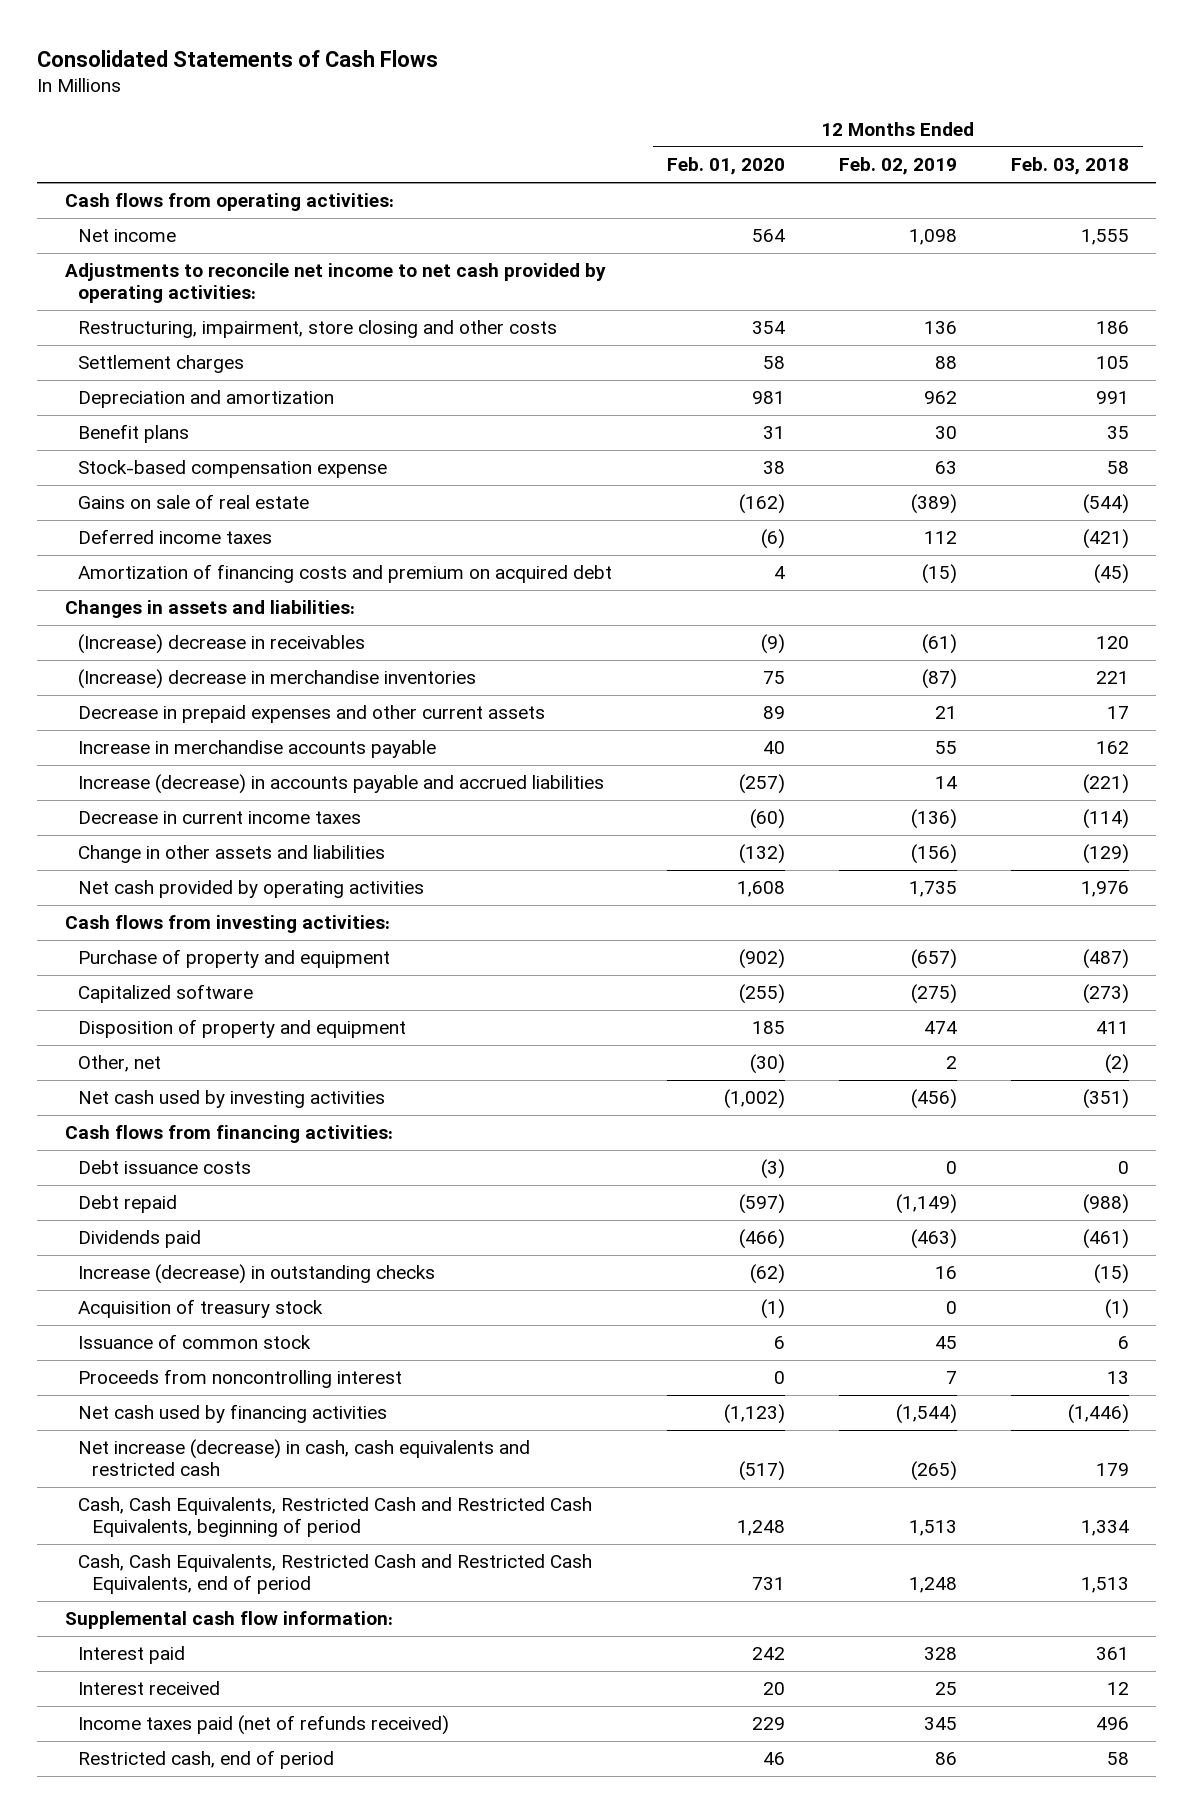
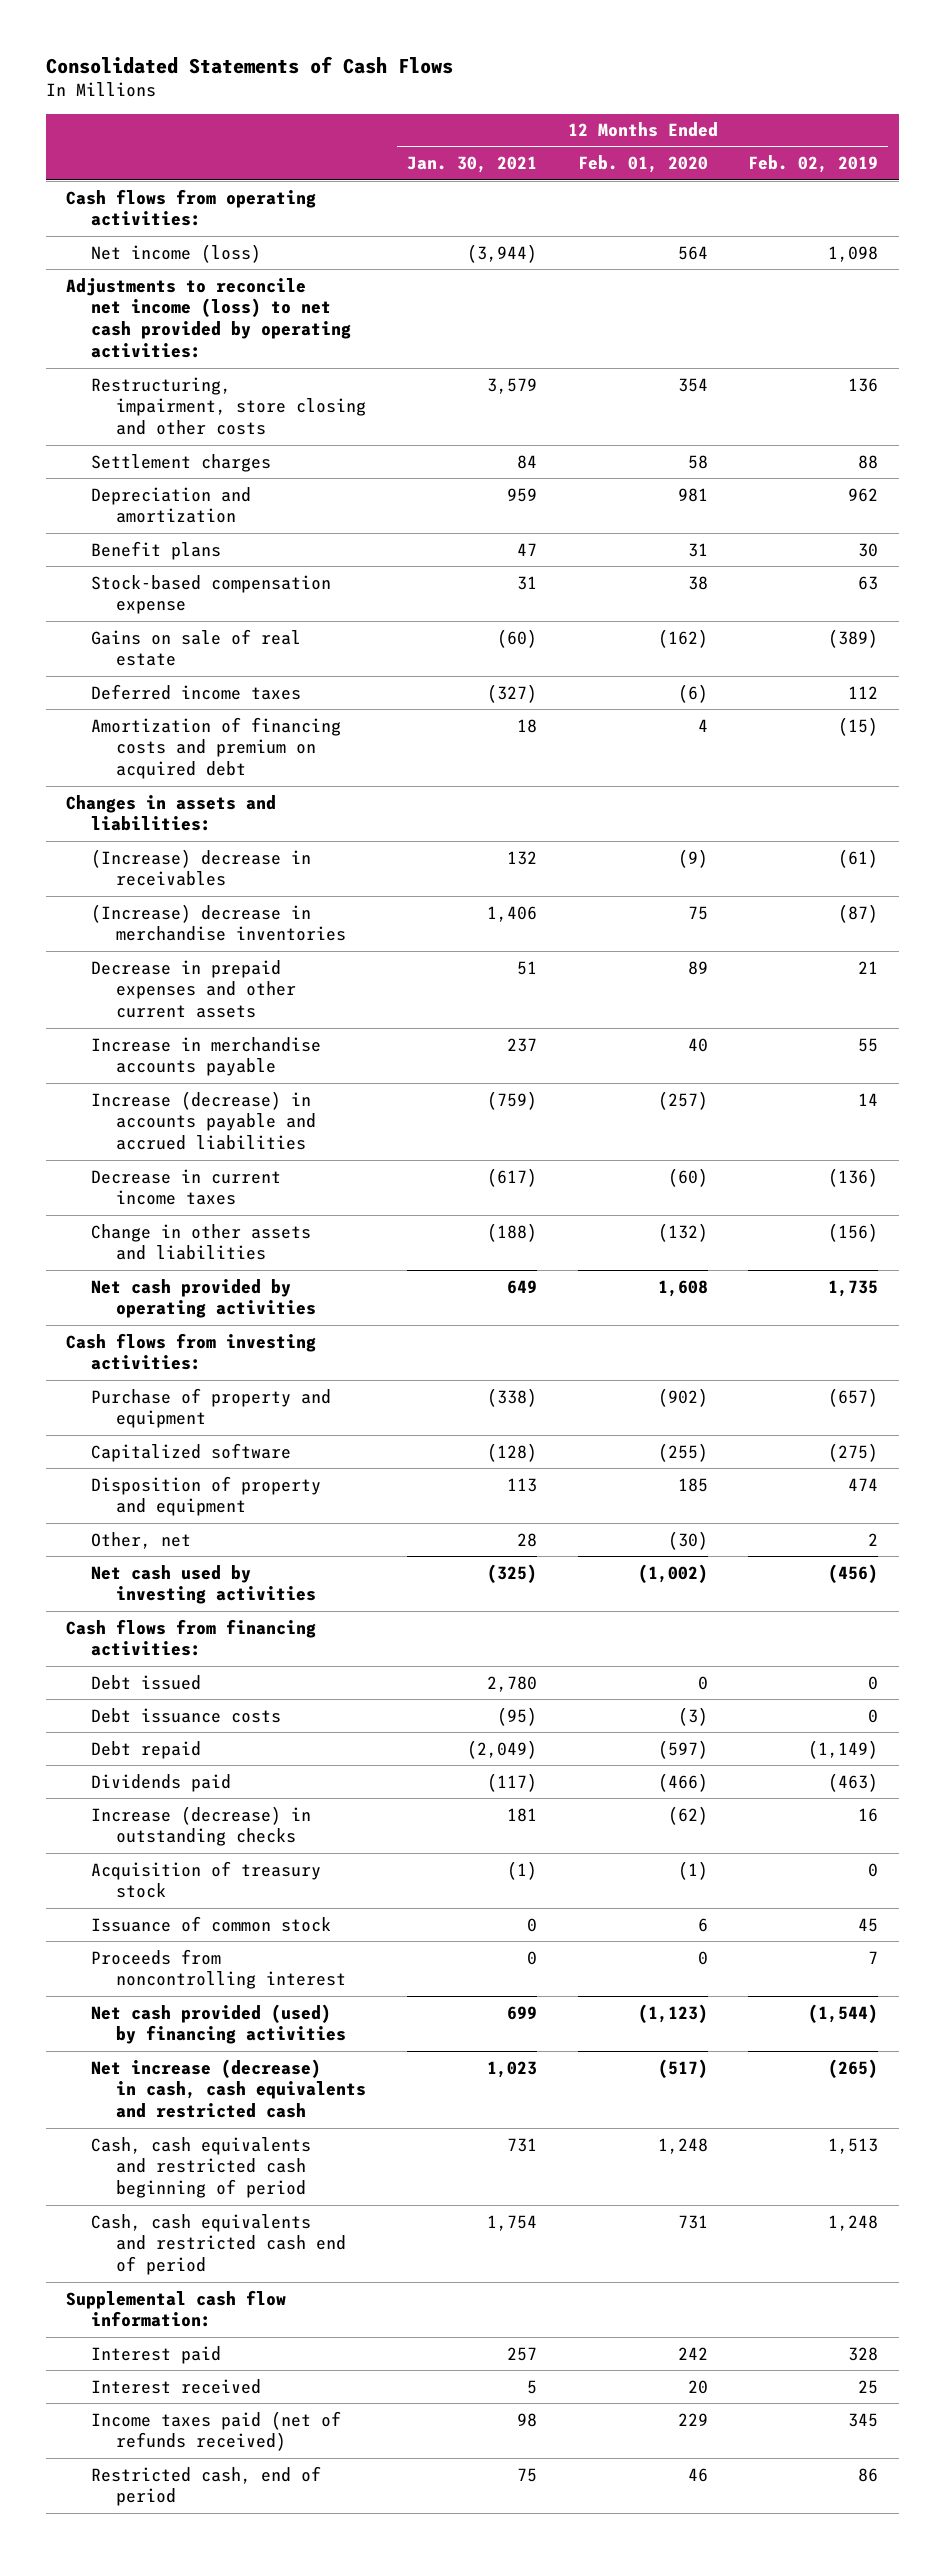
- | 12 Months Ended Feb. 01, 2020 | 12 Months Ended Feb. 02, 2019 | 12 Months Ended Feb. 03, 2018
+ | 12 Months Ended Jan. 30, 2021 | 12 Months Ended Feb. 01, 2020 | 12 Months Ended Feb. 02, 2019
- Net income | 564 | 1,098 | 1,555
- Adjustments to reconcile net income to net cash provided by operating activities:
+ Net income (loss) | (3,944) | 564 | 1,098
+ Adjustments to reconcile net income (loss) to net cash provided by operating activities:
+ Debt issued | 2,780 | 0 | 0
- Net cash used by financing activities | (1,123) | (1,544) | (1,446)
+ Net cash provided (used) by financing activities | 699 | (1,123) | (1,544)
- Cash, Cash Equivalents, Restricted Cash and Restricted Cash Equivalents, beginning of period | 1,248 | 1,513 | 1,334
- Cash, Cash Equivalents, Restricted Cash and Restricted Cash Equivalents, end of period | 731 | 1,248 | 1,513
+ Cash, cash equivalents and restricted cash beginning of period | 731 | 1,248 | 1,513
+ Cash, cash equivalents and restricted cash end of period | 1,754 | 731 | 1,248

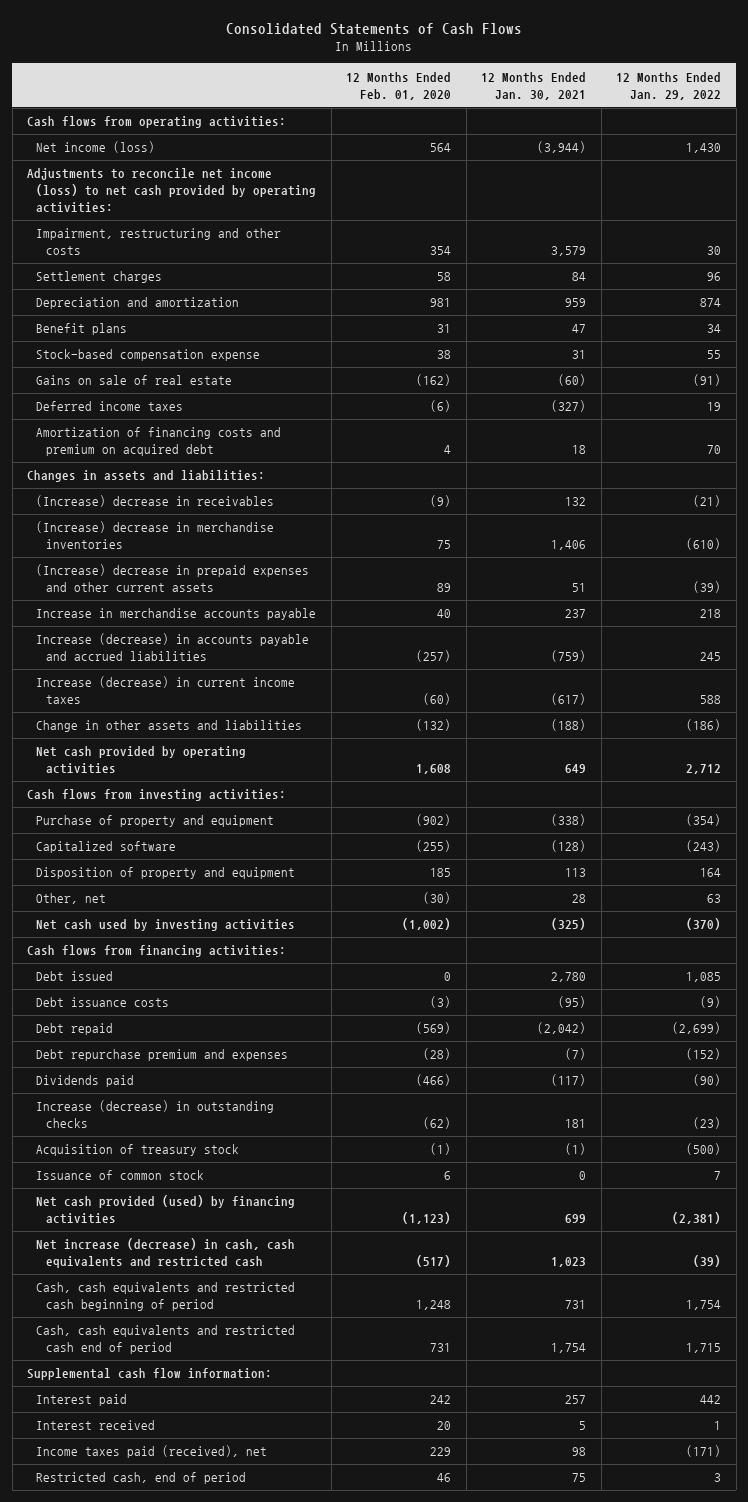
- | 12 Months Ended Jan. 30, 2021 | 12 Months Ended Feb. 01, 2020 | 12 Months Ended Feb. 02, 2019
+ | 12 Months Ended Feb. 01, 2020 | 12 Months Ended Jan. 30, 2021 | 12 Months Ended Jan. 29, 2022
- Restructuring, impairment, store closing and other costs | 3,579 | 354 | 136
+ Impairment, restructuring and other costs | 354 | 3,579 | 30
- Decrease in prepaid expenses and other current assets | 51 | 89 | 21
+ (Increase) decrease in prepaid expenses and other current assets | 89 | 51 | (39)
- Decrease in current income taxes | (617) | (60) | (136)
+ Increase (decrease) in current income taxes | (60) | (617) | 588
- Debt repaid | (2,049) | (597) | (1,149)
+ Debt repaid | (569) | (2,042) | (2,699)
+ Debt repurchase premium and expenses | (28) | (7) | (152)
- Proceeds from noncontrolling interest | 0 | 0 | 7
- Income taxes paid (net of refunds received) | 98 | 229 | 345
+ Income taxes paid (received), net | 229 | 98 | (171)

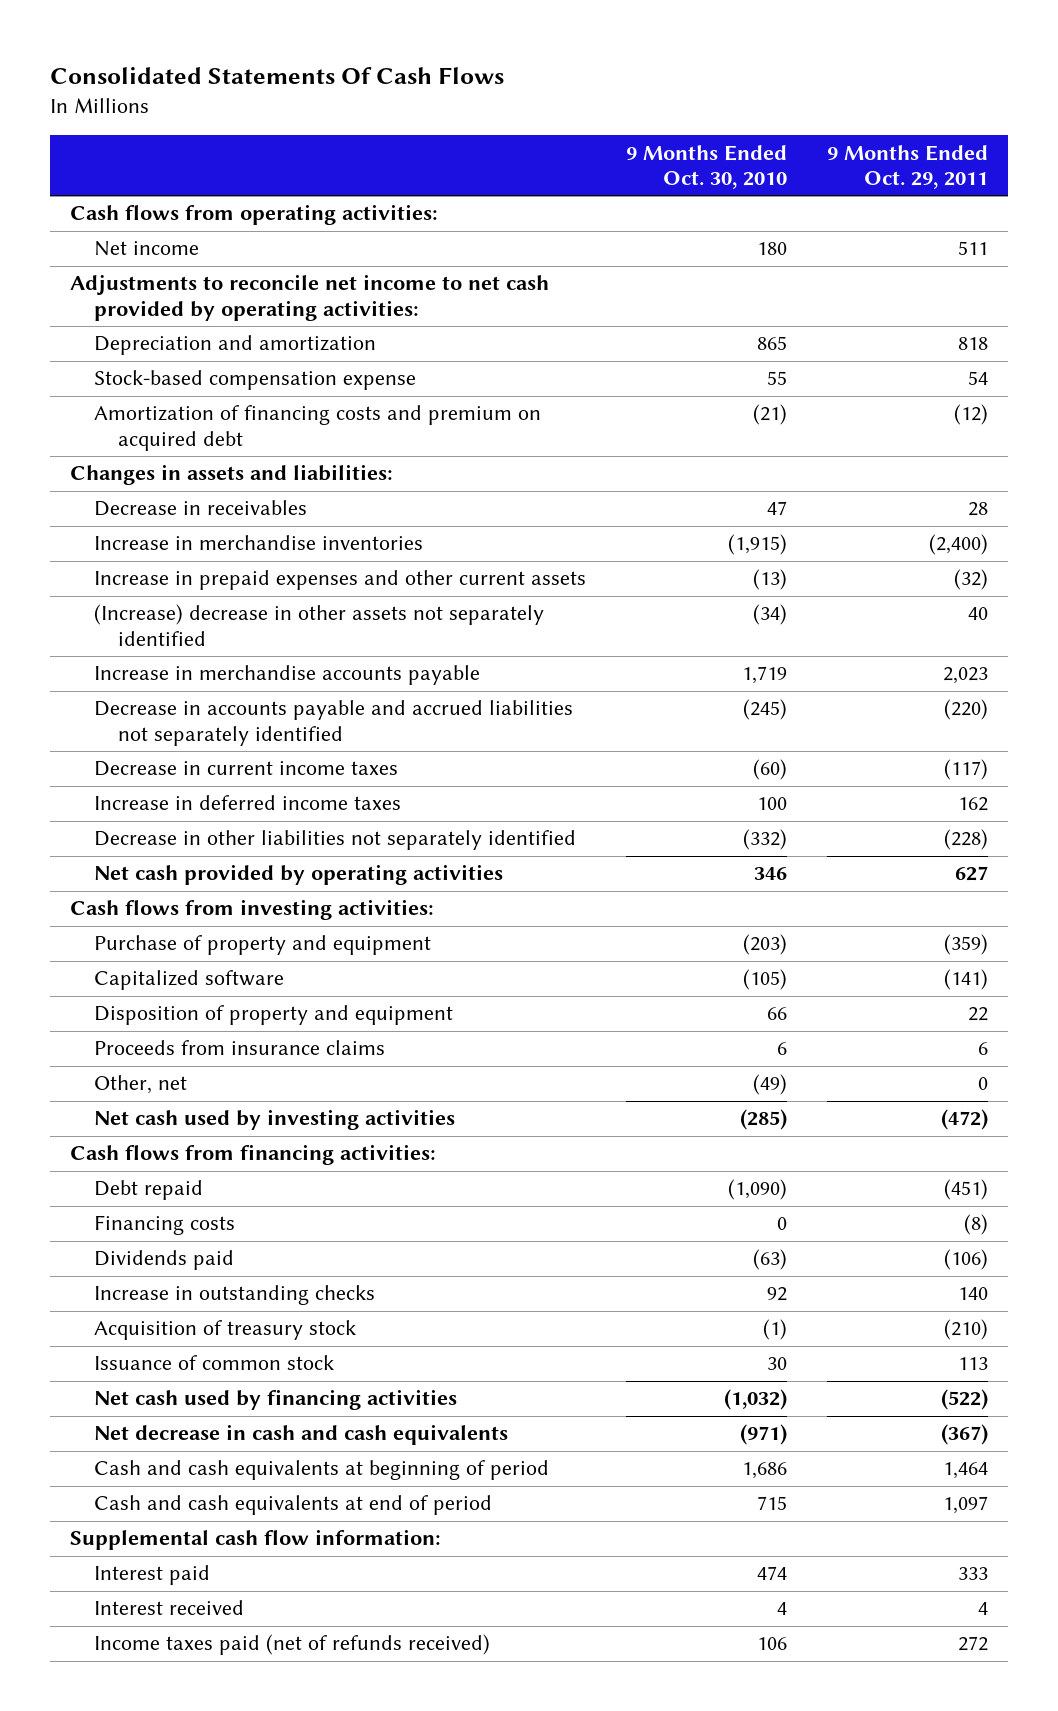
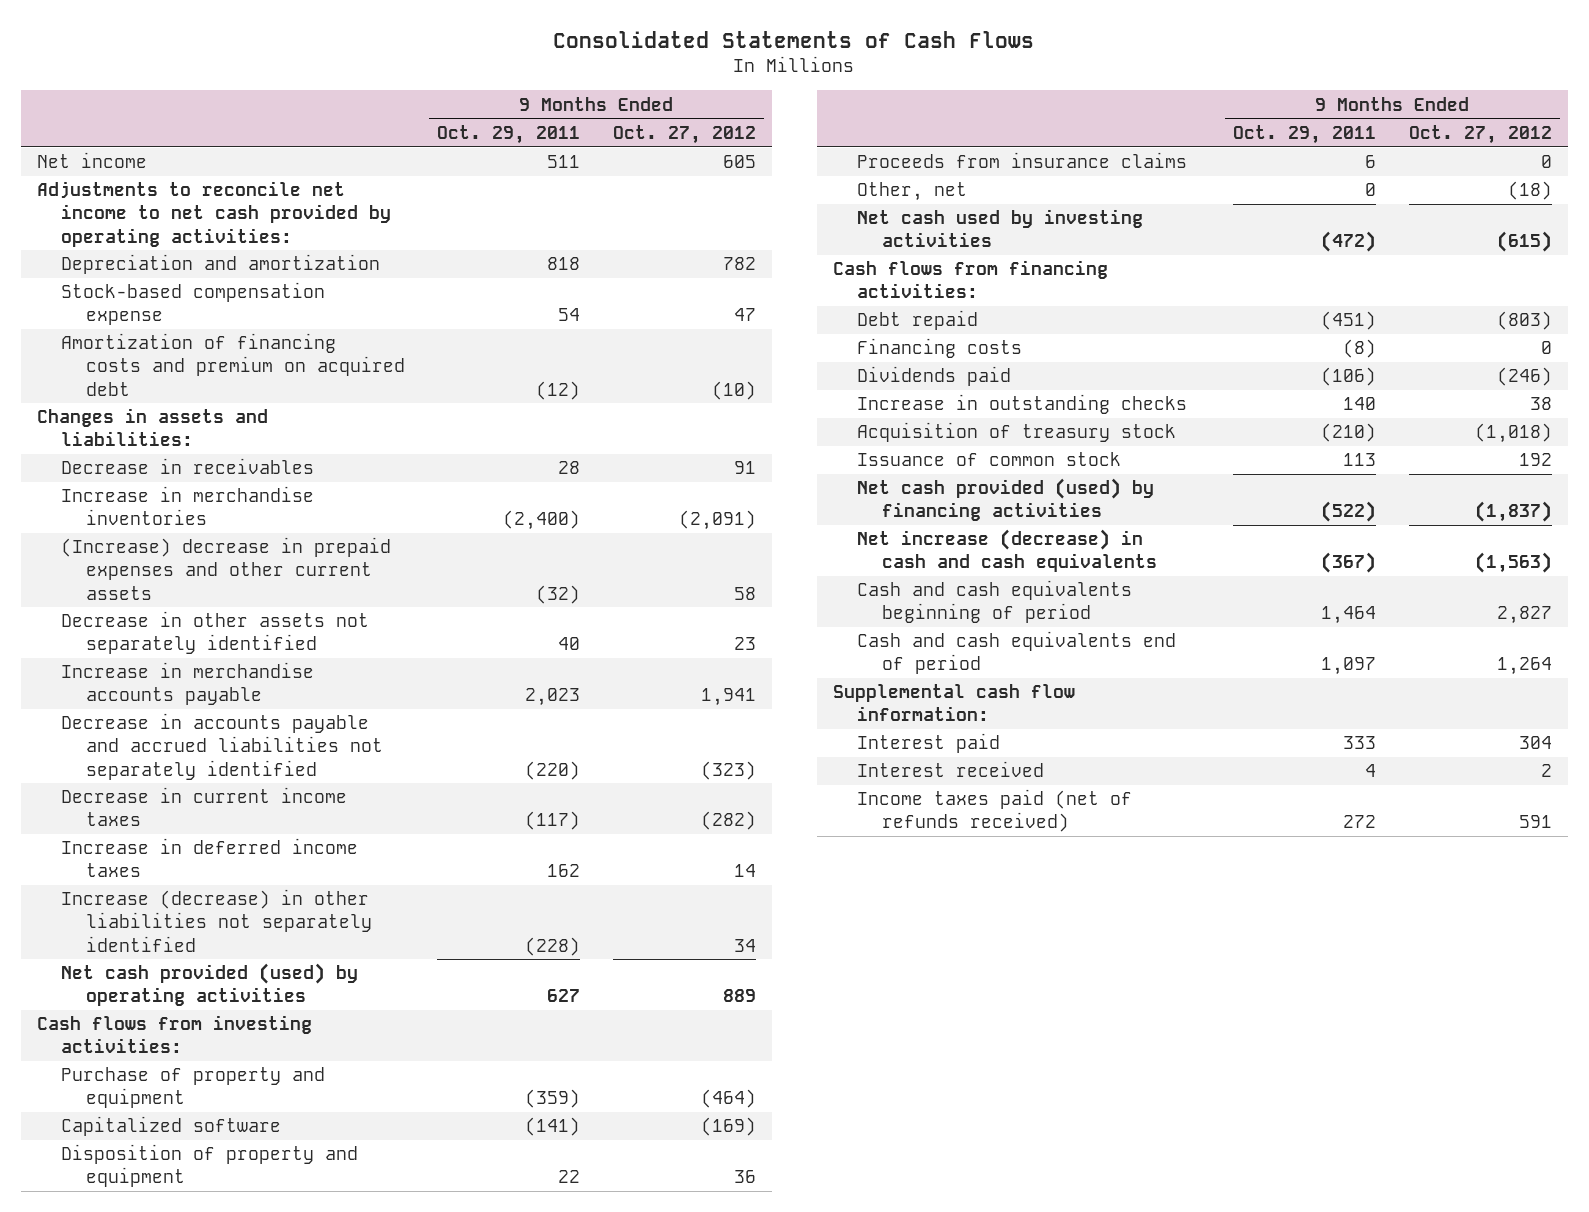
- Consolidated Statements Of Cash Flows
+ Consolidated Statements of Cash Flows
- | 9 Months Ended Oct. 30, 2010 | 9 Months Ended Oct. 29, 2011
+ | 9 Months Ended Oct. 29, 2011 | 9 Months Ended Oct. 27, 2012
- Cash flows from operating activities:
- Increase in prepaid expenses and other current assets | (13) | (32)
- (Increase) decrease in other assets not separately identified | (34) | 40
+ (Increase) decrease in prepaid expenses and other current assets | (32) | 58
+ Decrease in other assets not separately identified | 40 | 23
- Decrease in other liabilities not separately identified | (332) | (228)
- Net cash provided by operating activities | 346 | 627
+ Increase (decrease) in other liabilities not separately identified | (228) | 34
+ Net cash provided (used) by operating activities | 627 | 889
- Net cash used by financing activities | (1,032) | (522)
- Net decrease in cash and cash equivalents | (971) | (367)
- Cash and cash equivalents at beginning of period | 1,686 | 1,464
- Cash and cash equivalents at end of period | 715 | 1,097
+ Net cash provided (used) by financing activities | (522) | (1,837)
+ Net increase (decrease) in cash and cash equivalents | (367) | (1,563)
+ Cash and cash equivalents beginning of period | 1,464 | 2,827
+ Cash and cash equivalents end of period | 1,097 | 1,264

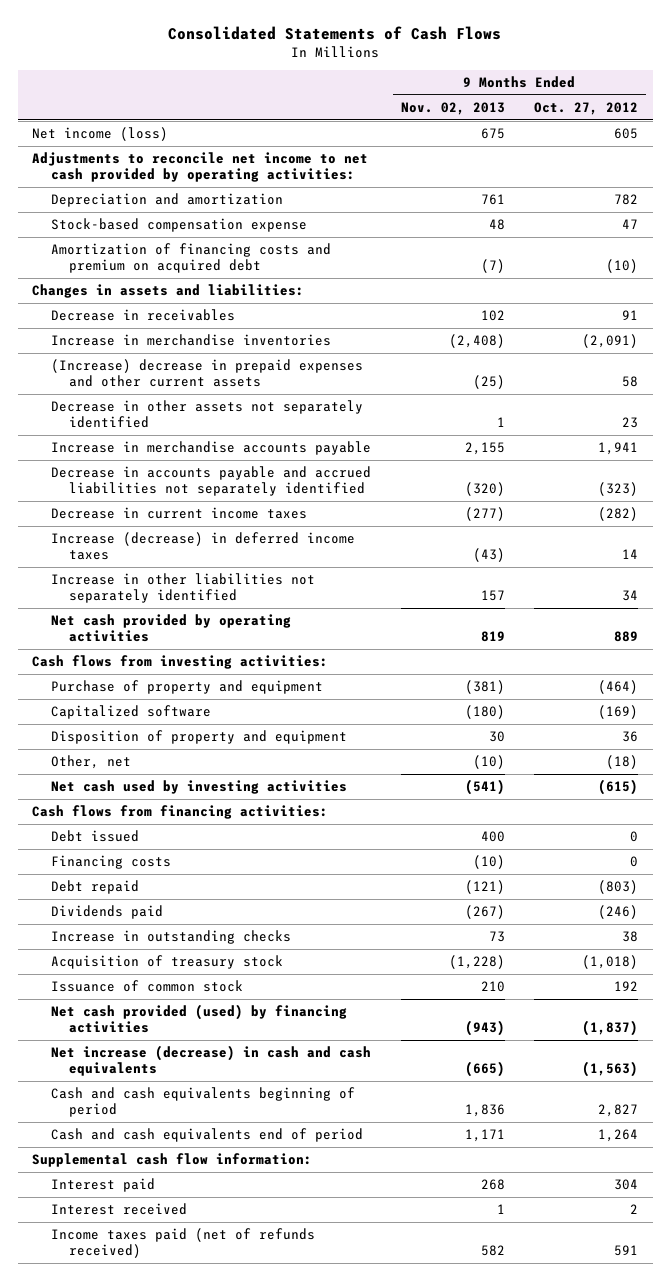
- | 9 Months Ended Oct. 29, 2011 | 9 Months Ended Oct. 27, 2012
+ | 9 Months Ended Nov. 02, 2013 | 9 Months Ended Oct. 27, 2012
- Net income | 511 | 605
+ Net income (loss) | 675 | 605
- Increase in deferred income taxes | 162 | 14
- Increase (decrease) in other liabilities not separately identified | (228) | 34
- Net cash provided (used) by operating activities | 627 | 889
+ Increase (decrease) in deferred income taxes | (43) | 14
+ Increase in other liabilities not separately identified | 157 | 34
+ Net cash provided by operating activities | 819 | 889
- Proceeds from insurance claims | 6 | 0
+ Debt issued | 400 | 0
moved down: Debt repaid | (121) | (803)

